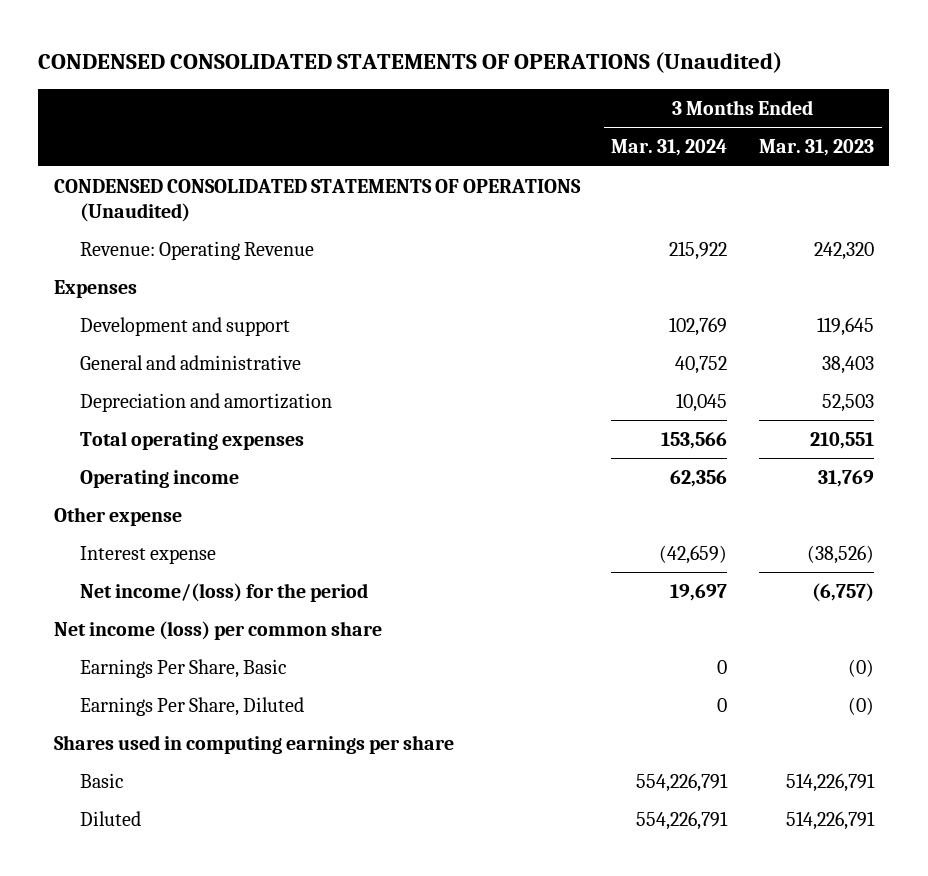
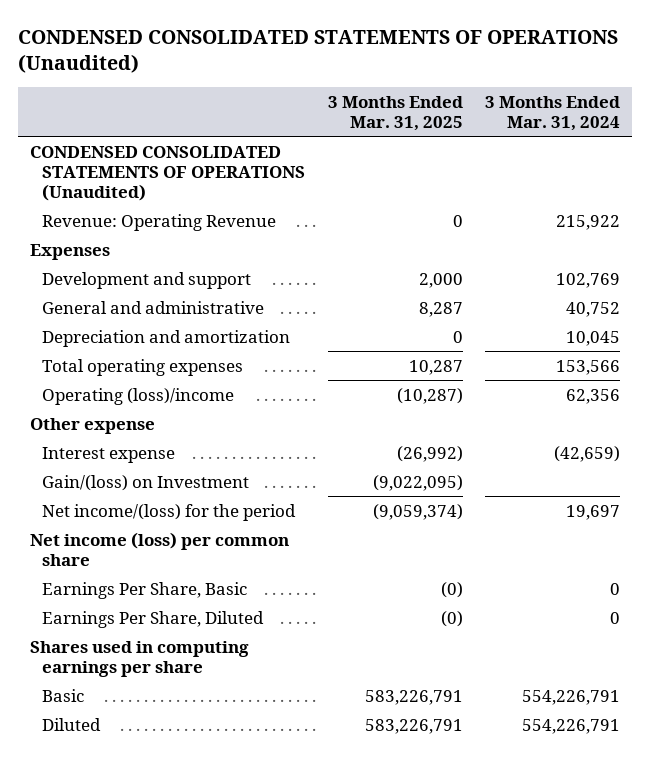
- | 3 Months Ended Mar. 31, 2024 | 3 Months Ended Mar. 31, 2023
+ | 3 Months Ended Mar. 31, 2025 | 3 Months Ended Mar. 31, 2024
- Operating income | 62,356 | 31,769
+ Operating (loss)/income | (10,287) | 62,356
+ Gain/(loss) on Investment | (9,022,095) |

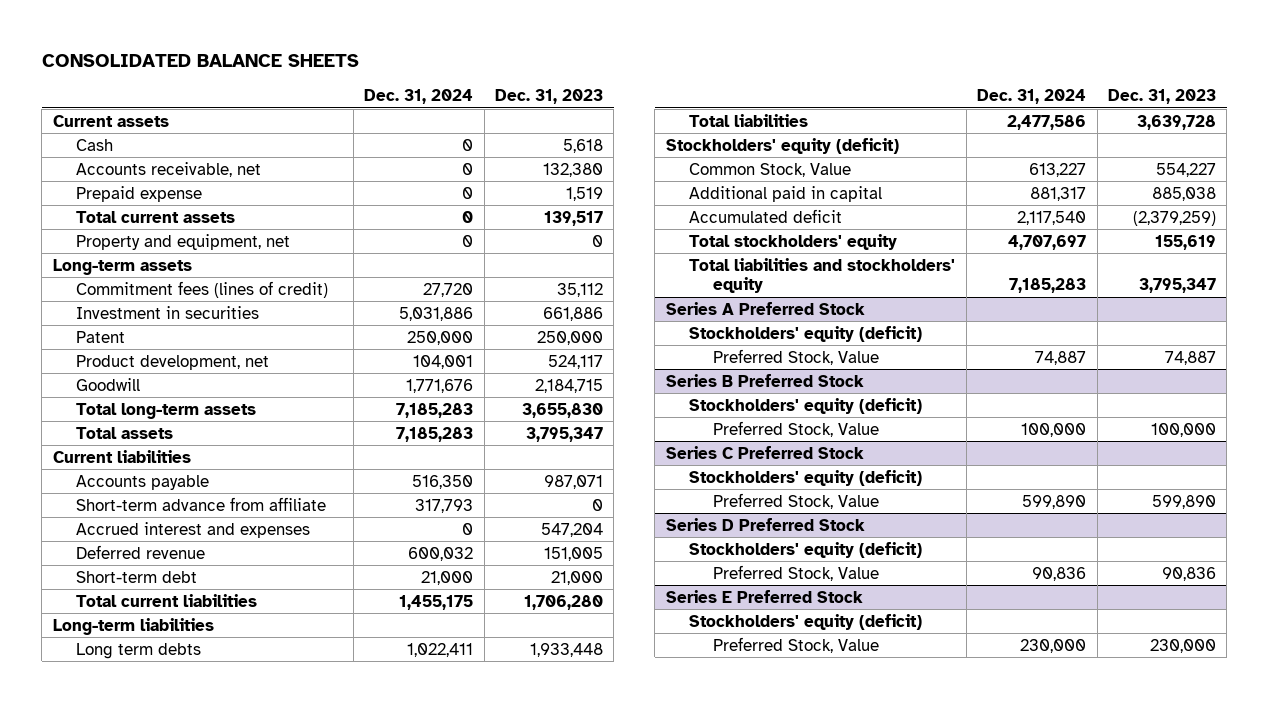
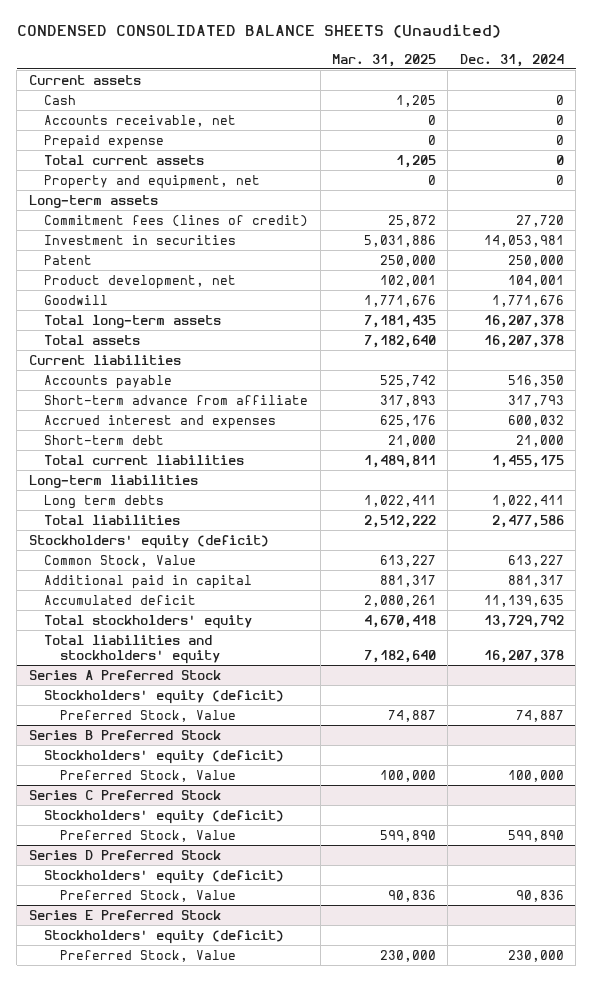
- CONSOLIDATED BALANCE SHEETS
+ CONDENSED CONSOLIDATED BALANCE SHEETS (Unaudited)
- | Dec. 31, 2024 | Dec. 31, 2023
+ | Mar. 31, 2025 | Dec. 31, 2024
- Investment in securities | 5,031,886 | 661,886
+ Investment in securities | 5,031,886 | 14,053,981
- Total long-term assets | 7,185,283 | 3,655,830
- Total assets | 7,185,283 | 3,795,347
+ Total long-term assets | 7,181,435 | 16,207,378
+ Total assets | 7,182,640 | 16,207,378
- Accrued interest and expenses | 0 | 547,204
- Deferred revenue | 600,032 | 151,005
+ Accrued interest and expenses | 625,176 | 600,032
- Accumulated deficit | 2,117,540 | (2,379,259)
- Total stockholders' equity | 4,707,697 | 155,619
- Total liabilities and stockholders' equity | 7,185,283 | 3,795,347
+ Accumulated deficit | 2,080,261 | 11,139,635
+ Total stockholders' equity | 4,670,418 | 13,729,792
+ Total liabilities and stockholders' equity | 7,182,640 | 16,207,378

